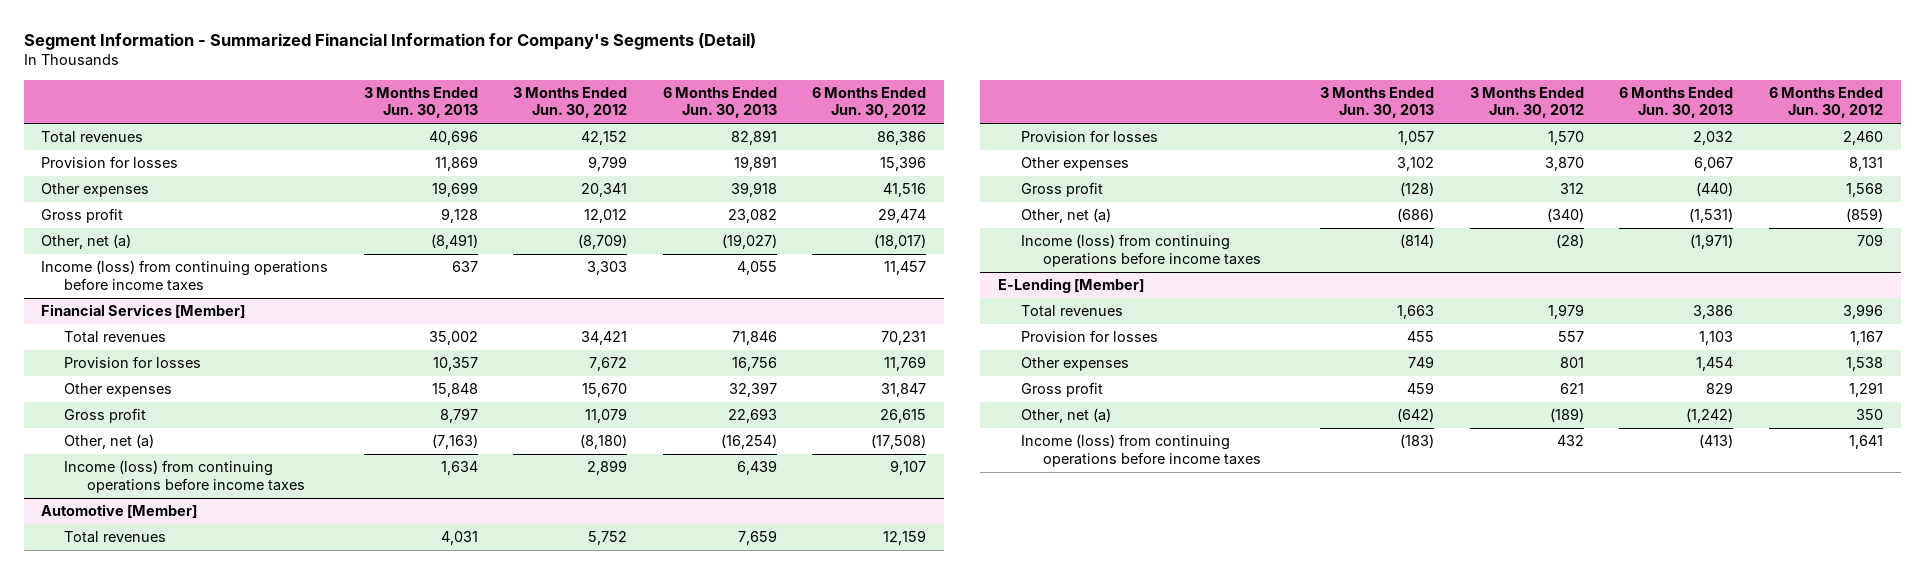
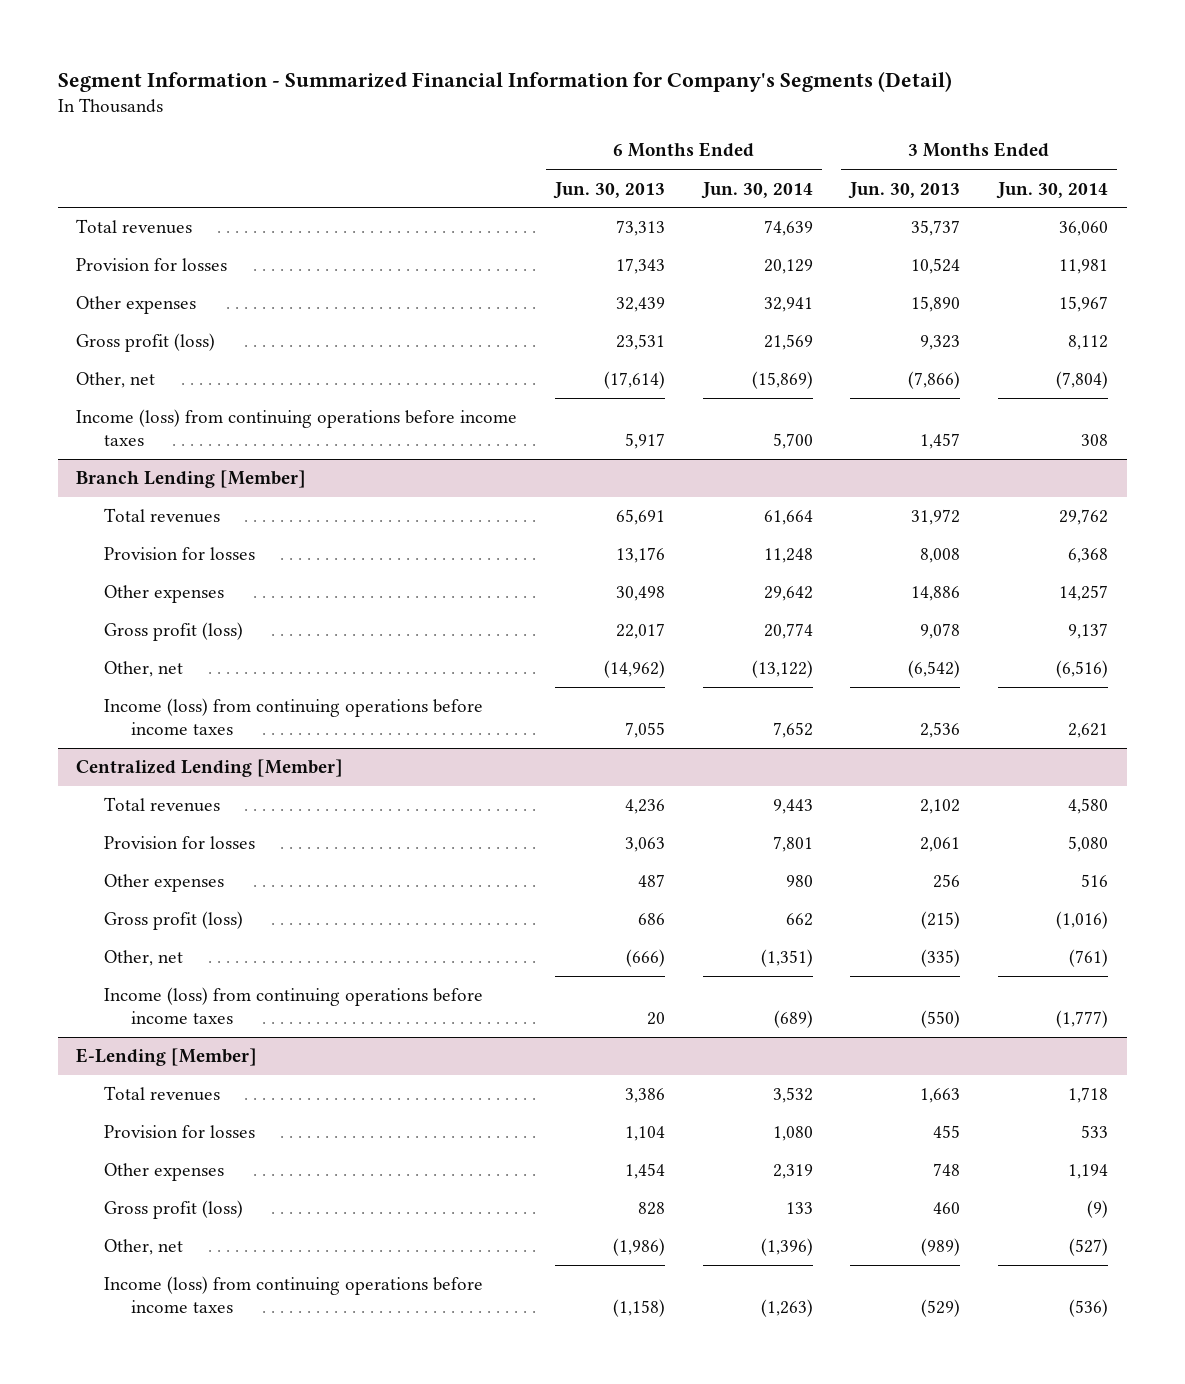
- | 3 Months Ended Jun. 30, 2013 | 3 Months Ended Jun. 30, 2012 | 6 Months Ended Jun. 30, 2013 | 6 Months Ended Jun. 30, 2012
+ | 6 Months Ended Jun. 30, 2013 | 6 Months Ended Jun. 30, 2014 | 3 Months Ended Jun. 30, 2013 | 3 Months Ended Jun. 30, 2014
- Total revenues | 40,696 | 42,152 | 82,891 | 86,386
- Provision for losses | 11,869 | 9,799 | 19,891 | 15,396
- Other expenses | 19,699 | 20,341 | 39,918 | 41,516
- Gross profit | 9,128 | 12,012 | 23,082 | 29,474
- Other, net (a) | (8,491) | (8,709) | (19,027) | (18,017)
- Income (loss) from continuing operations before income taxes | 637 | 3,303 | 4,055 | 11,457
- Financial Services [Member]
- Total revenues | 35,002 | 34,421 | 71,846 | 70,231
- Provision for losses | 10,357 | 7,672 | 16,756 | 11,769
- Other expenses | 15,848 | 15,670 | 32,397 | 31,847
- Gross profit | 8,797 | 11,079 | 22,693 | 26,615
- Other, net (a) | (7,163) | (8,180) | (16,254) | (17,508)
- Income (loss) from continuing operations before income taxes | 1,634 | 2,899 | 6,439 | 9,107
- Automotive [Member]
- Total revenues | 4,031 | 5,752 | 7,659 | 12,159
- Provision for losses | 1,057 | 1,570 | 2,032 | 2,460
- Other expenses | 3,102 | 3,870 | 6,067 | 8,131
- Gross profit | (128) | 312 | (440) | 1,568
- Other, net (a) | (686) | (340) | (1,531) | (859)
- Income (loss) from continuing operations before income taxes | (814) | (28) | (1,971) | 709
+ Total revenues | 73,313 | 74,639 | 35,737 | 36,060
+ Provision for losses | 17,343 | 20,129 | 10,524 | 11,981
+ Other expenses | 32,439 | 32,941 | 15,890 | 15,967
+ Gross profit (loss) | 23,531 | 21,569 | 9,323 | 8,112
+ Other, net | (17,614) | (15,869) | (7,866) | (7,804)
+ Income (loss) from continuing operations before income taxes | 5,917 | 5,700 | 1,457 | 308
+ Branch Lending [Member]
+ Total revenues | 65,691 | 61,664 | 31,972 | 29,762
+ Provision for losses | 13,176 | 11,248 | 8,008 | 6,368
+ Other expenses | 30,498 | 29,642 | 14,886 | 14,257
+ Gross profit (loss) | 22,017 | 20,774 | 9,078 | 9,137
+ Other, net | (14,962) | (13,122) | (6,542) | (6,516)
+ Income (loss) from continuing operations before income taxes | 7,055 | 7,652 | 2,536 | 2,621
+ Centralized Lending [Member]
+ Total revenues | 4,236 | 9,443 | 2,102 | 4,580
+ Provision for losses | 3,063 | 7,801 | 2,061 | 5,080
+ Other expenses | 487 | 980 | 256 | 516
+ Gross profit (loss) | 686 | 662 | (215) | (1,016)
+ Other, net | (666) | (1,351) | (335) | (761)
+ Income (loss) from continuing operations before income taxes | 20 | (689) | (550) | (1,777)
@ E-Lending [Member]
- Provision for losses | 455 | 557 | 1,103 | 1,167
- Other expenses | 749 | 801 | 1,454 | 1,538
- Gross profit | 459 | 621 | 829 | 1,291
- Other, net (a) | (642) | (189) | (1,242) | 350
- Income (loss) from continuing operations before income taxes | (183) | 432 | (413) | 1,641
+ Provision for losses | 1,104 | 1,080 | 455 | 533
+ Other expenses | 1,454 | 2,319 | 748 | 1,194
+ Gross profit (loss) | 828 | 133 | 460 | (9)
+ Other, net | (1,986) | (1,396) | (989) | (527)
+ Income (loss) from continuing operations before income taxes | (1,158) | (1,263) | (529) | (536)

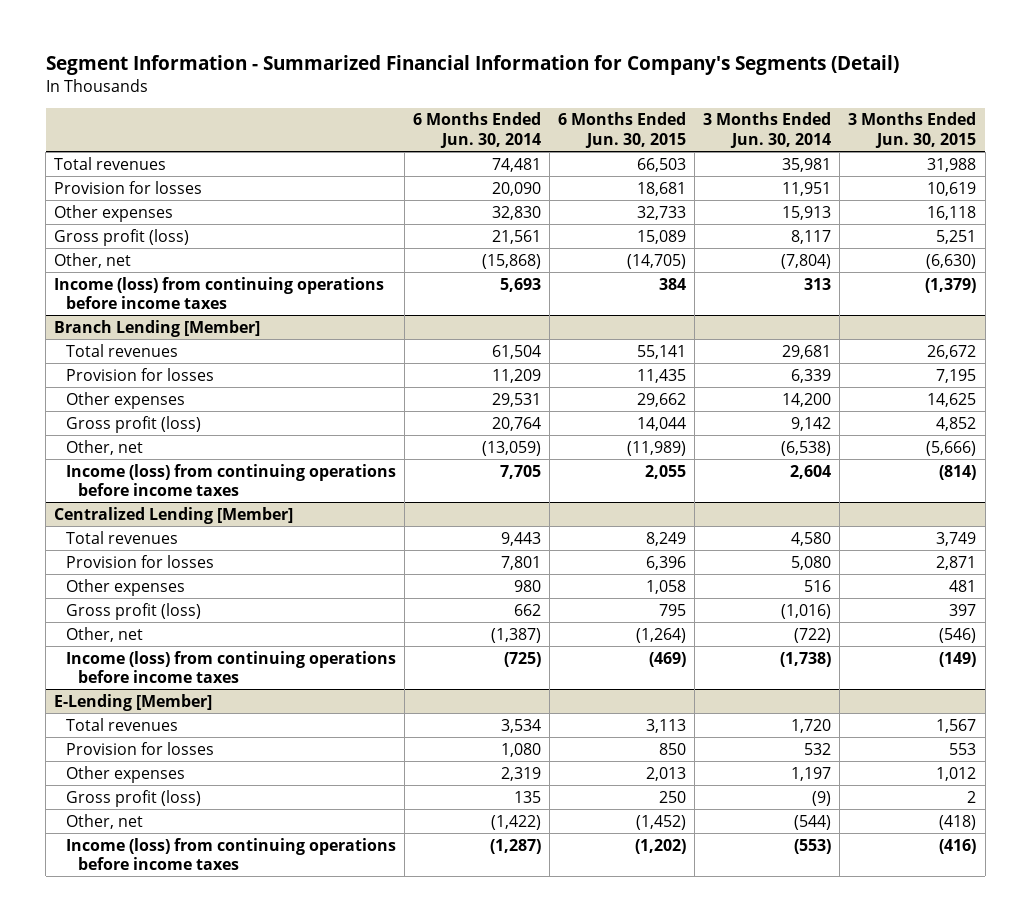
- | 6 Months Ended Jun. 30, 2013 | 6 Months Ended Jun. 30, 2014 | 3 Months Ended Jun. 30, 2013 | 3 Months Ended Jun. 30, 2014
+ | 6 Months Ended Jun. 30, 2014 | 6 Months Ended Jun. 30, 2015 | 3 Months Ended Jun. 30, 2014 | 3 Months Ended Jun. 30, 2015
- Total revenues | 73,313 | 74,639 | 35,737 | 36,060
- Provision for losses | 17,343 | 20,129 | 10,524 | 11,981
- Other expenses | 32,439 | 32,941 | 15,890 | 15,967
- Gross profit (loss) | 23,531 | 21,569 | 9,323 | 8,112
- Other, net | (17,614) | (15,869) | (7,866) | (7,804)
- Income (loss) from continuing operations before income taxes | 5,917 | 5,700 | 1,457 | 308
+ Total revenues | 74,481 | 66,503 | 35,981 | 31,988
+ Provision for losses | 20,090 | 18,681 | 11,951 | 10,619
+ Other expenses | 32,830 | 32,733 | 15,913 | 16,118
+ Gross profit (loss) | 21,561 | 15,089 | 8,117 | 5,251
+ Other, net | (15,868) | (14,705) | (7,804) | (6,630)
+ Income (loss) from continuing operations before income taxes | 5,693 | 384 | 313 | (1,379)
@ Branch Lending [Member]
- Total revenues | 65,691 | 61,664 | 31,972 | 29,762
- Provision for losses | 13,176 | 11,248 | 8,008 | 6,368
- Other expenses | 30,498 | 29,642 | 14,886 | 14,257
- Gross profit (loss) | 22,017 | 20,774 | 9,078 | 9,137
- Other, net | (14,962) | (13,122) | (6,542) | (6,516)
- Income (loss) from continuing operations before income taxes | 7,055 | 7,652 | 2,536 | 2,621
+ Total revenues | 61,504 | 55,141 | 29,681 | 26,672
+ Provision for losses | 11,209 | 11,435 | 6,339 | 7,195
+ Other expenses | 29,531 | 29,662 | 14,200 | 14,625
+ Gross profit (loss) | 20,764 | 14,044 | 9,142 | 4,852
+ Other, net | (13,059) | (11,989) | (6,538) | (5,666)
+ Income (loss) from continuing operations before income taxes | 7,705 | 2,055 | 2,604 | (814)
@ Centralized Lending [Member]
- Other, net | (666) | (1,351) | (335) | (761)
- Income (loss) from continuing operations before income taxes | 20 | (689) | (550) | (1,777)
+ Other, net | (1,387) | (1,264) | (722) | (546)
+ Income (loss) from continuing operations before income taxes | (725) | (469) | (1,738) | (149)
@ E-Lending [Member]
- Total revenues | 3,386 | 3,532 | 1,663 | 1,718
- Provision for losses | 1,104 | 1,080 | 455 | 533
- Other expenses | 1,454 | 2,319 | 748 | 1,194
- Gross profit (loss) | 828 | 133 | 460 | (9)
- Other, net | (1,986) | (1,396) | (989) | (527)
- Income (loss) from continuing operations before income taxes | (1,158) | (1,263) | (529) | (536)
+ Total revenues | 3,534 | 3,113 | 1,720 | 1,567
+ Provision for losses | 1,080 | 850 | 532 | 553
+ Other expenses | 2,319 | 2,013 | 1,197 | 1,012
+ Gross profit (loss) | 135 | 250 | (9) | 2
+ Other, net | (1,422) | (1,452) | (544) | (418)
+ Income (loss) from continuing operations before income taxes | (1,287) | (1,202) | (553) | (416)

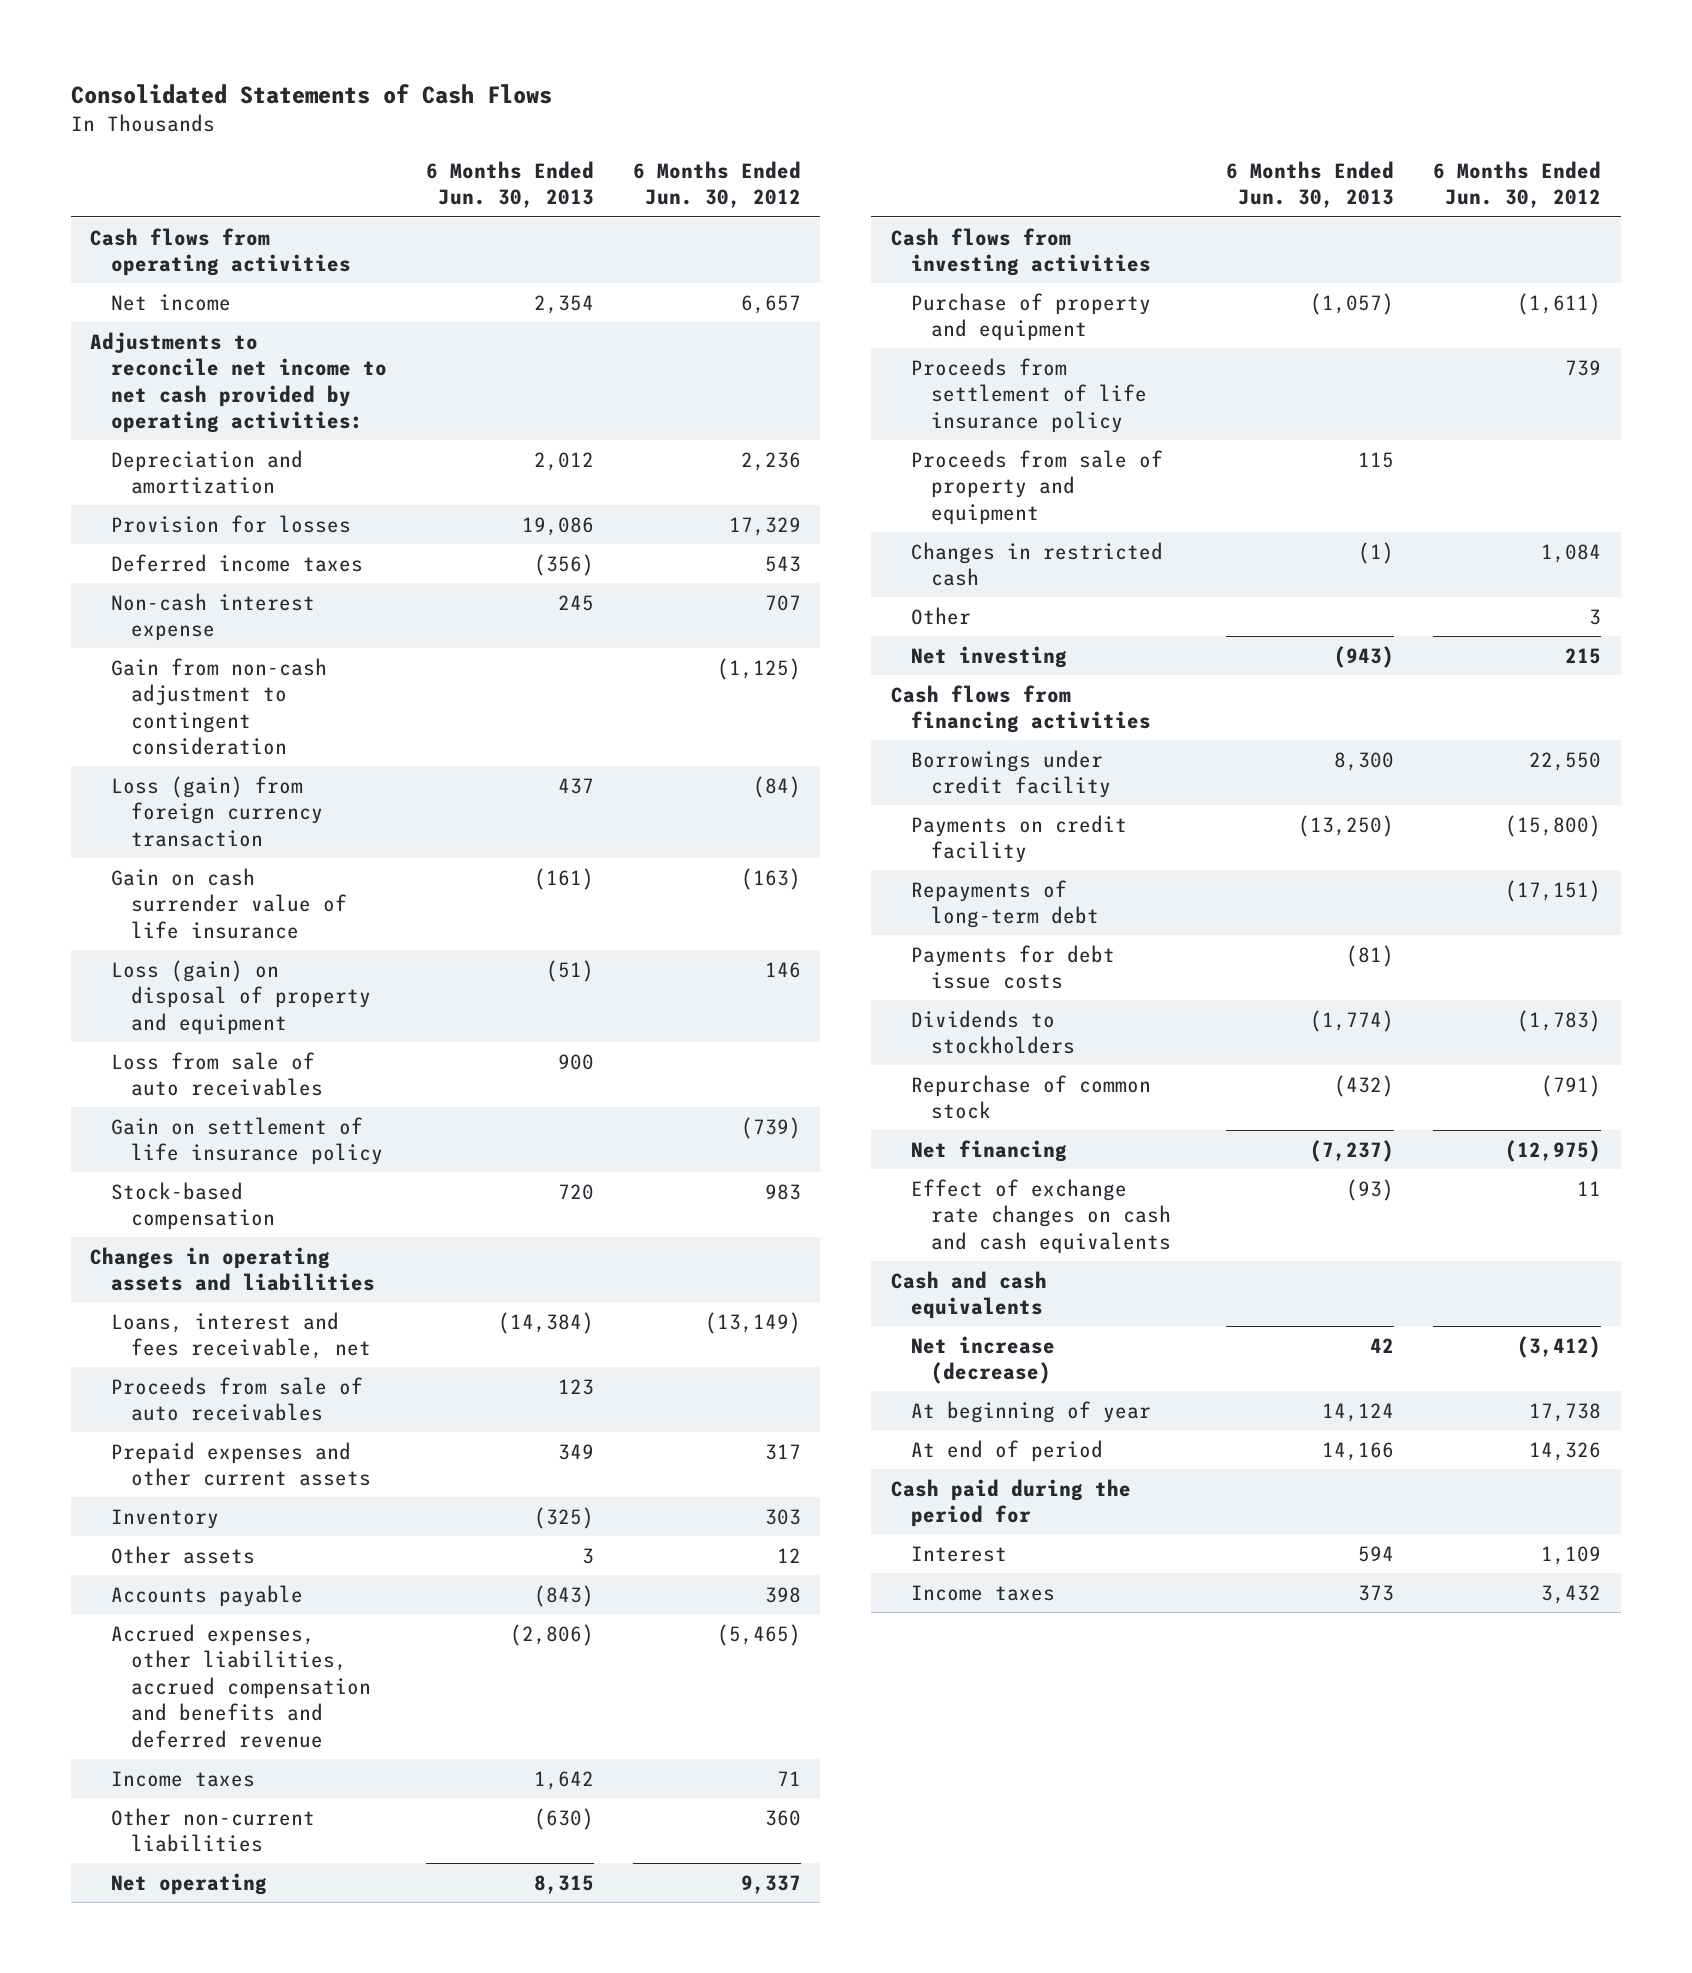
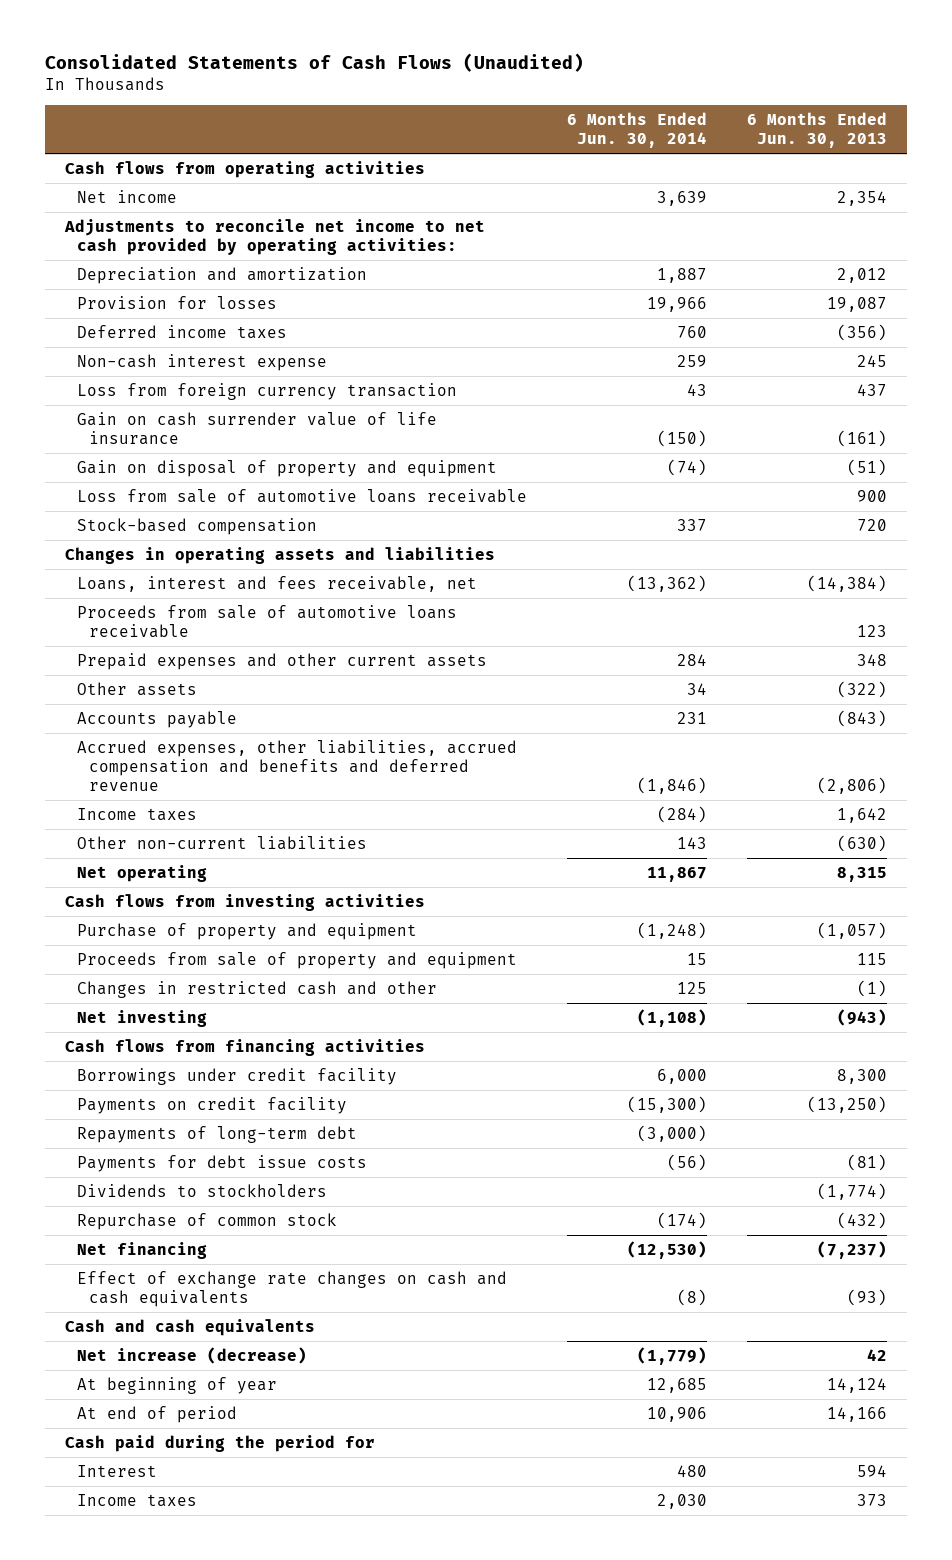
- Consolidated Statements of Cash Flows
+ Consolidated Statements of Cash Flows (Unaudited)
- | 6 Months Ended Jun. 30, 2013 | 6 Months Ended Jun. 30, 2012
+ | 6 Months Ended Jun. 30, 2014 | 6 Months Ended Jun. 30, 2013
- Provision for losses | 19,086 | 17,329
+ Provision for losses | 19,966 | 19,087
- Gain from non-cash adjustment to contingent consideration | | (1,125)
- Loss (gain) from foreign currency transaction | 437 | (84)
+ Loss from foreign currency transaction | 43 | 437
- Loss (gain) on disposal of property and equipment | (51) | 146
- Loss from sale of auto receivables | 900 |
- Gain on settlement of life insurance policy | | (739)
+ Gain on disposal of property and equipment | (74) | (51)
+ Loss from sale of automotive loans receivable | | 900
- Proceeds from sale of auto receivables | 123 |
- Prepaid expenses and other current assets | 349 | 317
- Inventory | (325) | 303
- Other assets | 3 | 12
+ Proceeds from sale of automotive loans receivable | | 123
+ Prepaid expenses and other current assets | 284 | 348
+ Other assets | 34 | (322)
- Proceeds from settlement of life insurance policy | | 739
- Changes in restricted cash | (1) | 1,084
- Other | | 3
+ Changes in restricted cash and other | 125 | (1)

